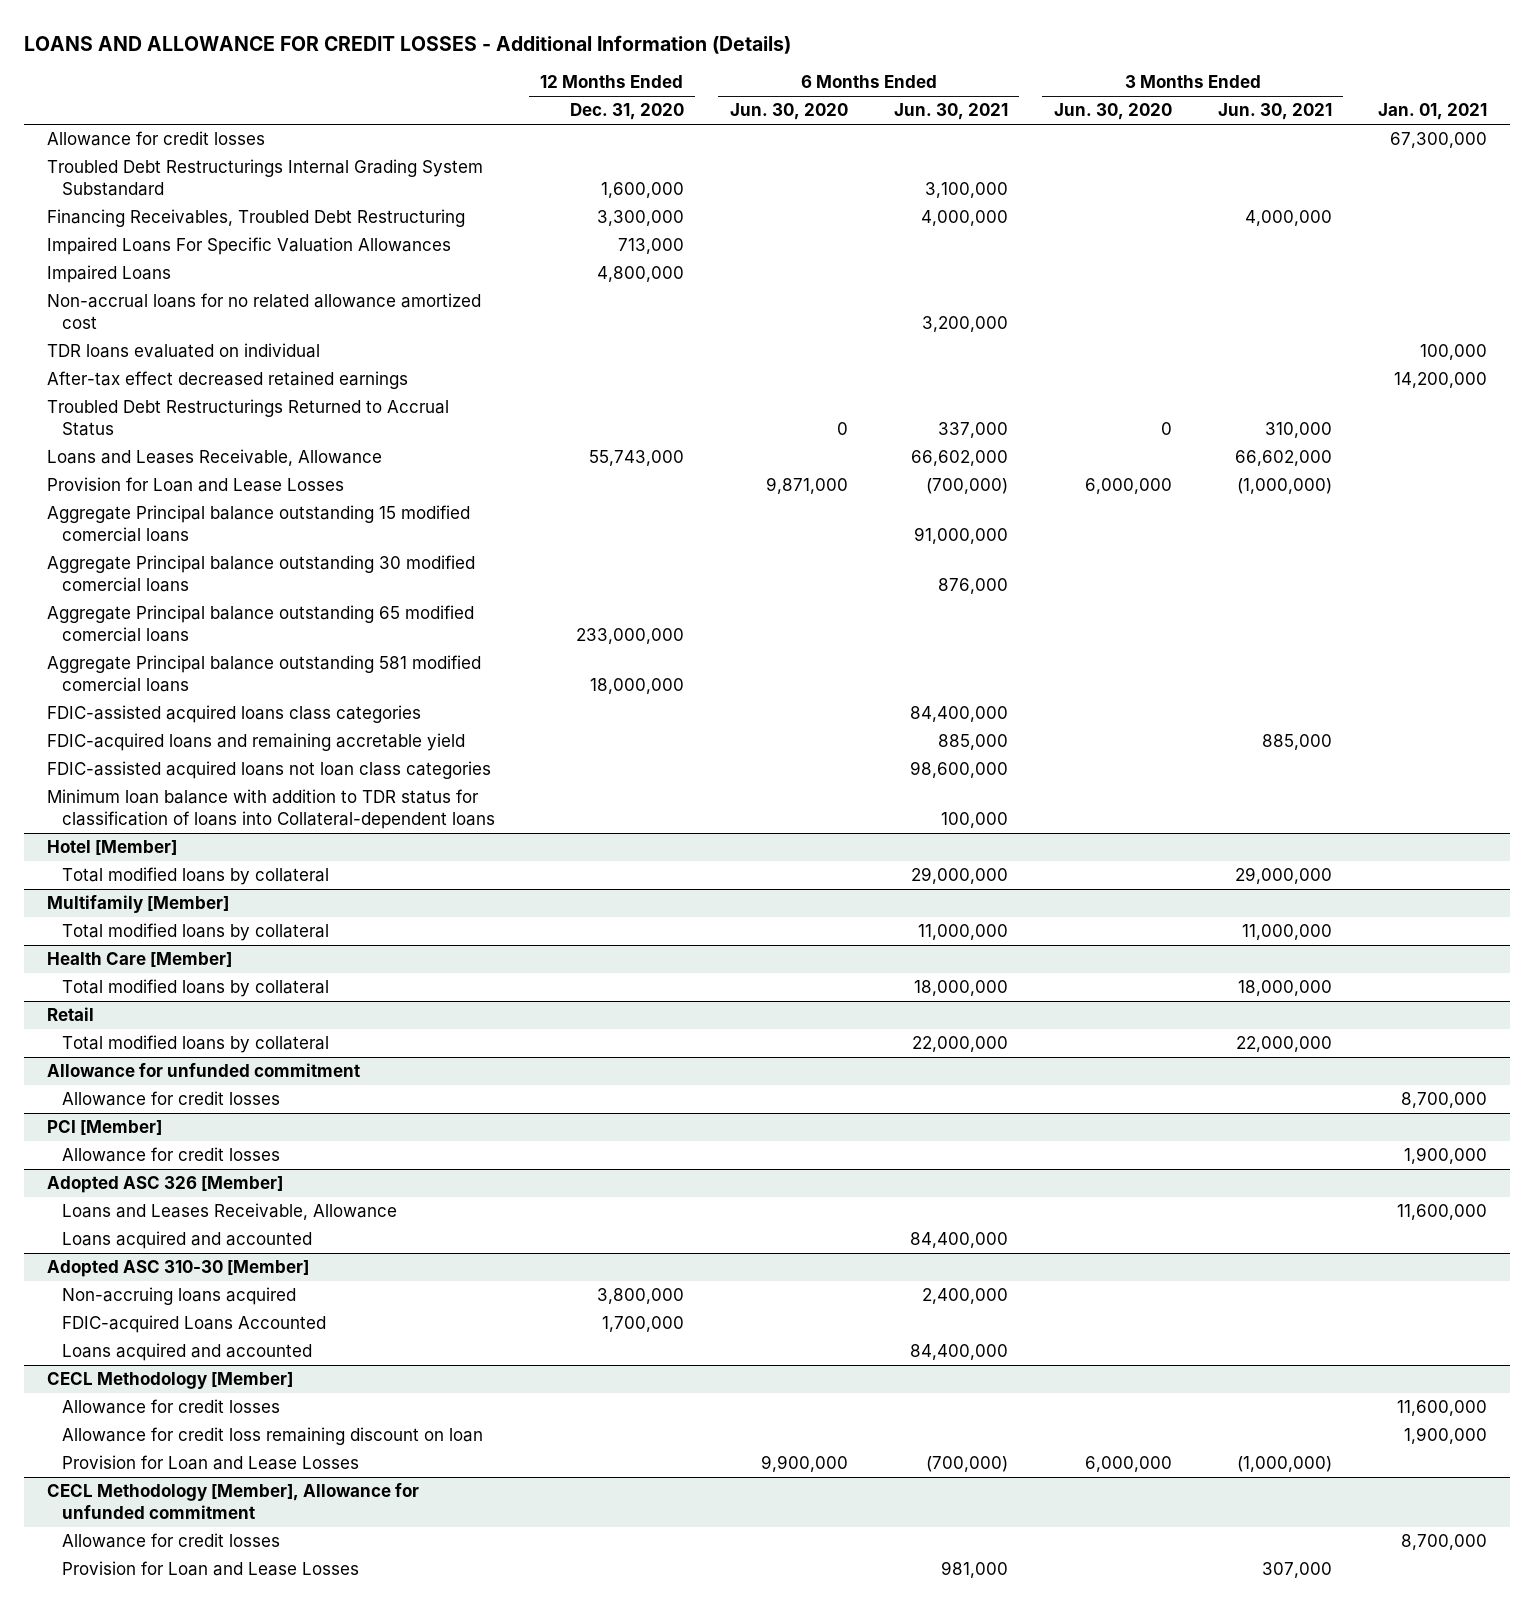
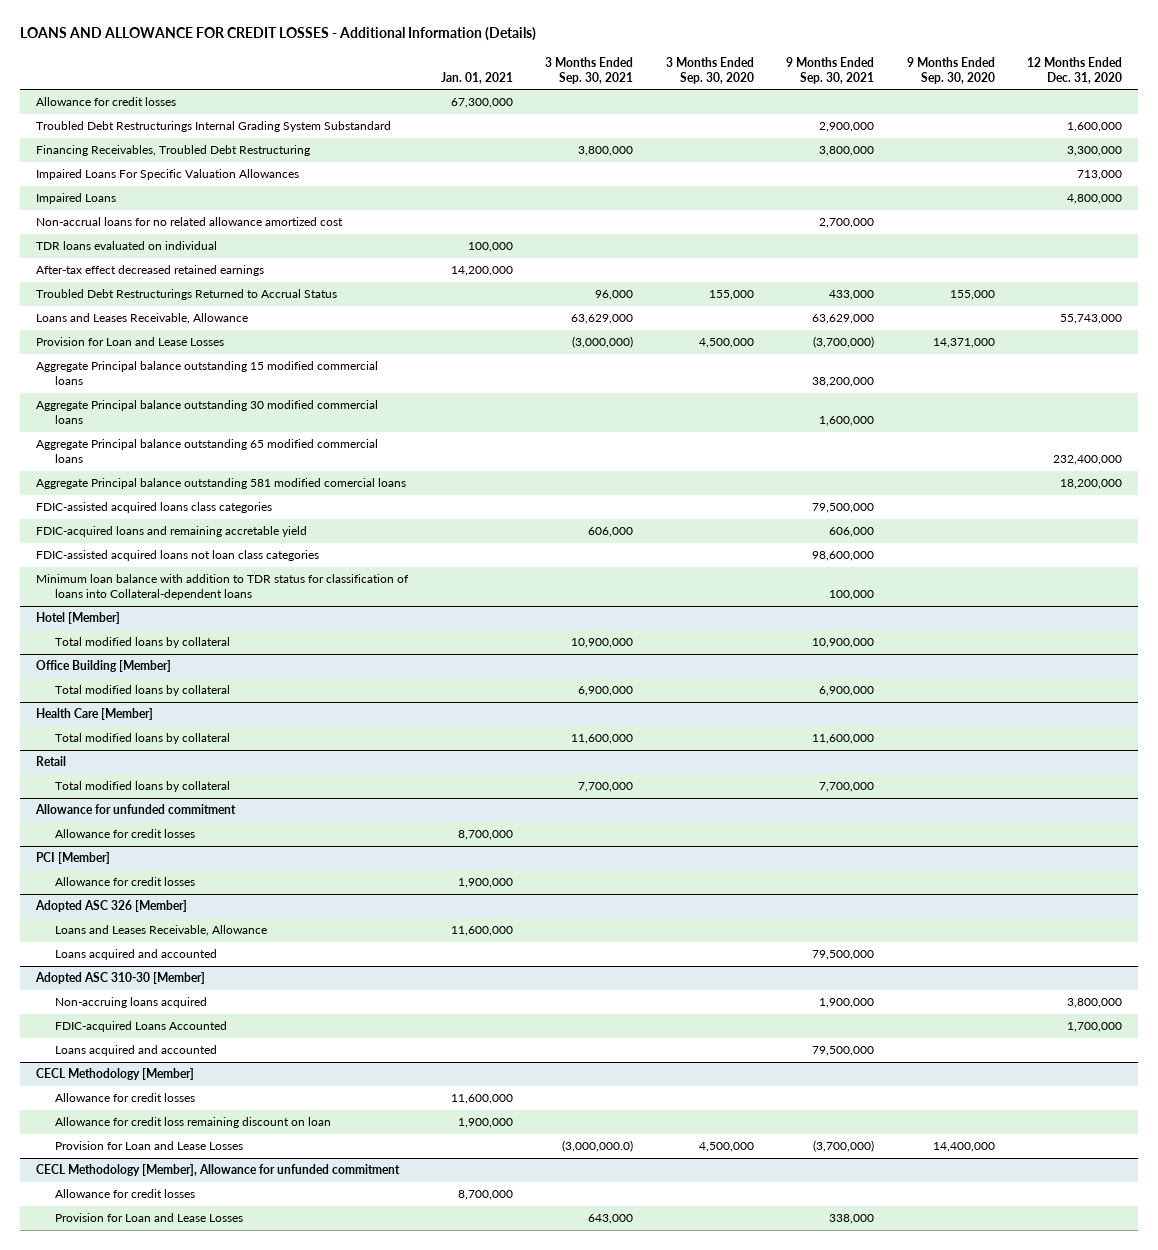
- | 12 Months Ended Dec. 31, 2020 | 6 Months Ended Jun. 30, 2020 | 6 Months Ended Jun. 30, 2021 | 3 Months Ended Jun. 30, 2020 | 3 Months Ended Jun. 30, 2021 | Jan. 01, 2021
+ | Jan. 01, 2021 | 3 Months Ended Sep. 30, 2021 | 3 Months Ended Sep. 30, 2020 | 9 Months Ended Sep. 30, 2021 | 9 Months Ended Sep. 30, 2020 | 12 Months Ended Dec. 31, 2020
- Aggregate Principal balance outstanding 15 modified comercial loans | | | 91,000,000 | | |
- Aggregate Principal balance outstanding 30 modified comercial loans | | | 876,000 | | |
- Aggregate Principal balance outstanding 65 modified comercial loans | 233,000,000 | | | | |
- Aggregate Principal balance outstanding 581 modified comercial loans | 18,000,000 | | | | |
+ Aggregate Principal balance outstanding 15 modified commercial loans | | | | 38,200,000 | |
+ Aggregate Principal balance outstanding 30 modified commercial loans | | | | 1,600,000 | |
+ Aggregate Principal balance outstanding 65 modified commercial loans | | | | | | 232,400,000
+ Aggregate Principal balance outstanding 581 modified comercial loans | | | | | | 18,200,000
- Multifamily [Member]
- Total modified loans by collateral | | | 11,000,000 | | 11,000,000 |
+ Office Building [Member]
+ Total modified loans by collateral | | 6,900,000 | | 6,900,000 | |

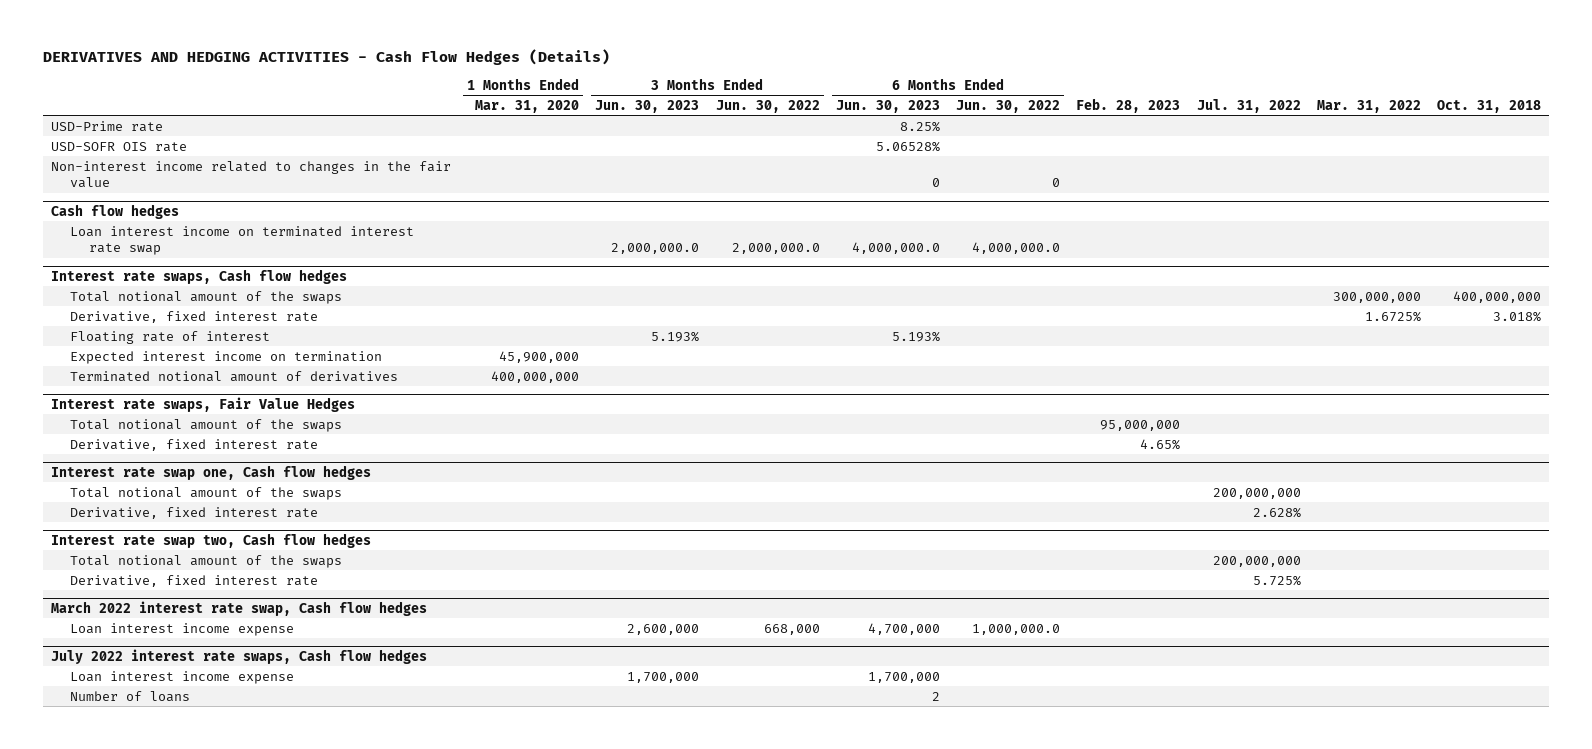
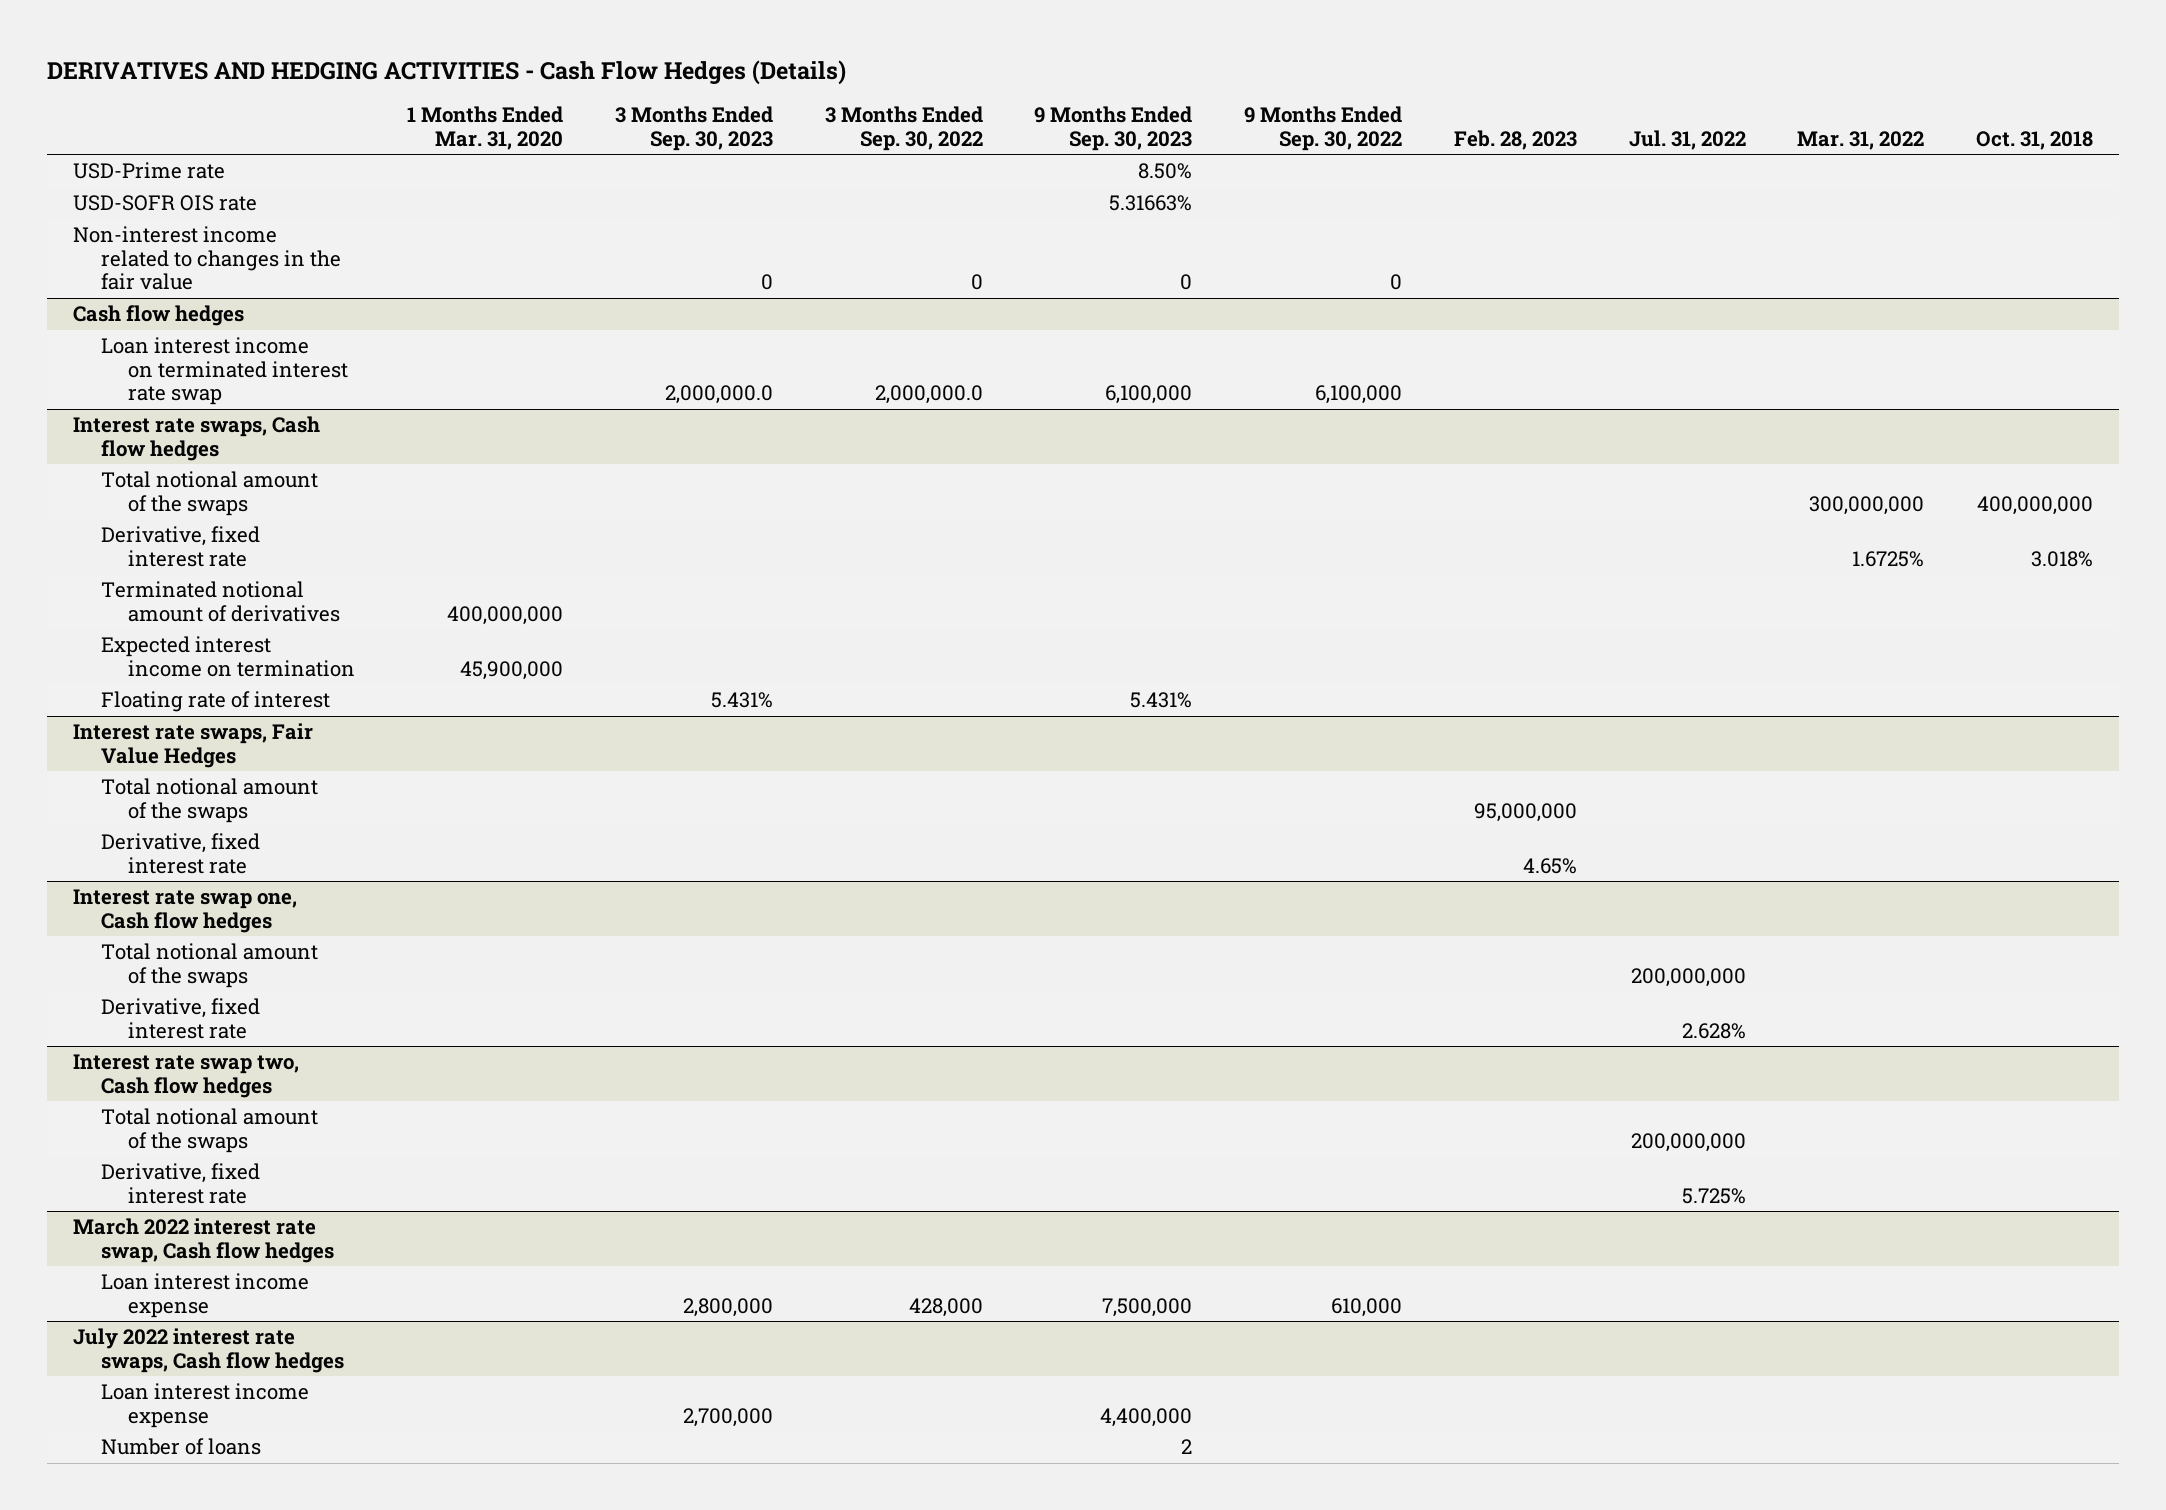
- | 1 Months Ended Mar. 31, 2020 | 3 Months Ended Jun. 30, 2023 | 3 Months Ended Jun. 30, 2022 | 6 Months Ended Jun. 30, 2023 | 6 Months Ended Jun. 30, 2022 | Feb. 28, 2023 | Jul. 31, 2022 | Mar. 31, 2022 | Oct. 31, 2018
+ | 1 Months Ended Mar. 31, 2020 | 3 Months Ended Sep. 30, 2023 | 3 Months Ended Sep. 30, 2022 | 9 Months Ended Sep. 30, 2023 | 9 Months Ended Sep. 30, 2022 | Feb. 28, 2023 | Jul. 31, 2022 | Mar. 31, 2022 | Oct. 31, 2018
@ Interest rate swaps, Cash flow hedges
moved down: Expected interest income on termination | 45,900,000 | | | | | | | |
moved down: Floating rate of interest | | 5.431% | | 5.431% | | | | |

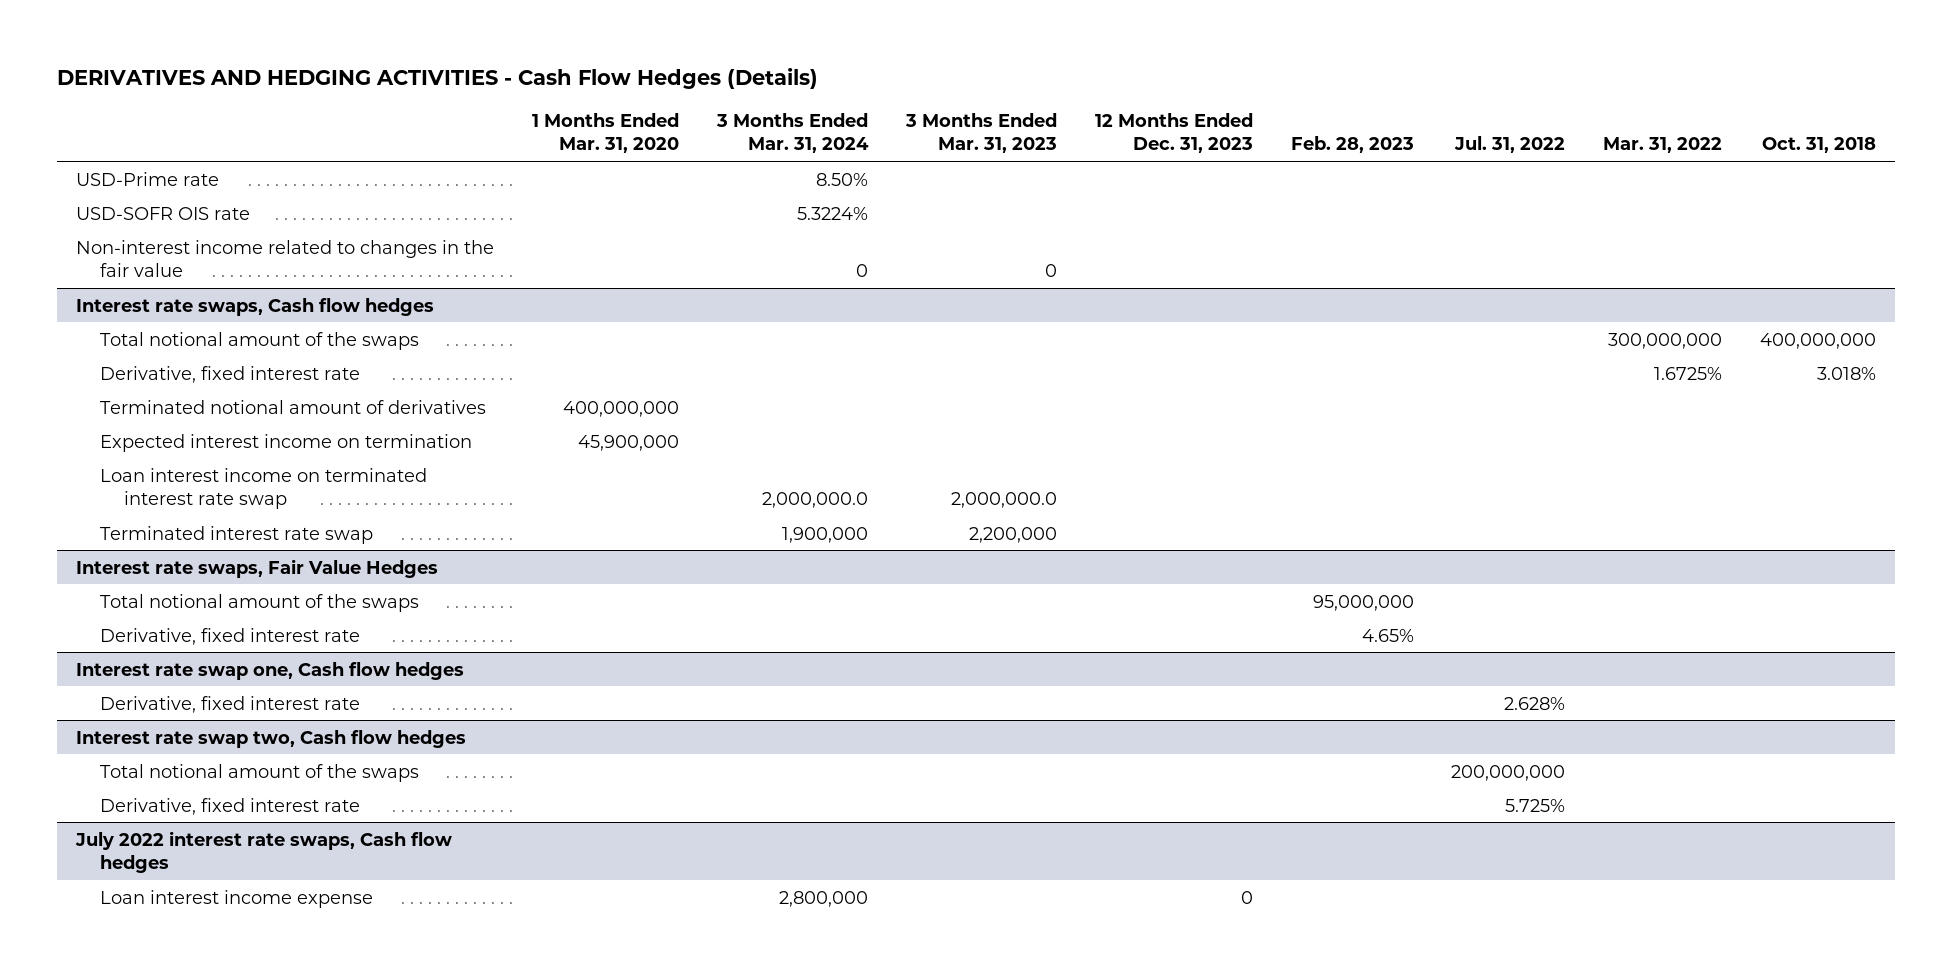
- | 1 Months Ended Mar. 31, 2020 | 3 Months Ended Sep. 30, 2023 | 3 Months Ended Sep. 30, 2022 | 9 Months Ended Sep. 30, 2023 | 9 Months Ended Sep. 30, 2022 | Feb. 28, 2023 | Jul. 31, 2022 | Mar. 31, 2022 | Oct. 31, 2018
+ | 1 Months Ended Mar. 31, 2020 | 3 Months Ended Mar. 31, 2024 | 3 Months Ended Mar. 31, 2023 | 12 Months Ended Dec. 31, 2023 | Feb. 28, 2023 | Jul. 31, 2022 | Mar. 31, 2022 | Oct. 31, 2018
- Cash flow hedges
- Loan interest income on terminated interest rate swap | | 2,000,000.0 | 2,000,000.0 | 6,100,000 | 6,100,000 | | | |
@ Interest rate swaps, Cash flow hedges
- Floating rate of interest | | 5.431% | | 5.431% | | | | |
+ Loan interest income on terminated interest rate swap | | 2,000,000.0 | 2,000,000.0 | | | | |
+ Terminated interest rate swap | | 1,900,000 | 2,200,000 | | | | |
@ Interest rate swap one, Cash flow hedges
- Total notional amount of the swaps | | | | | | | 200,000,000 | |
- March 2022 interest rate swap, Cash flow hedges
- Loan interest income expense | | 2,800,000 | 428,000 | 7,500,000 | 610,000 | | | |
@ July 2022 interest rate swaps, Cash flow hedges
- Number of loans | | | | 2 | | | | |

